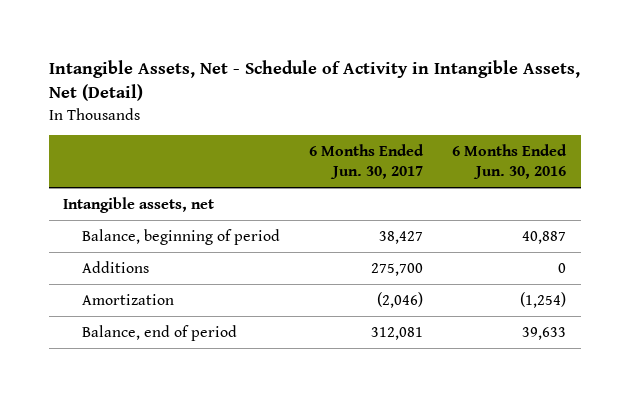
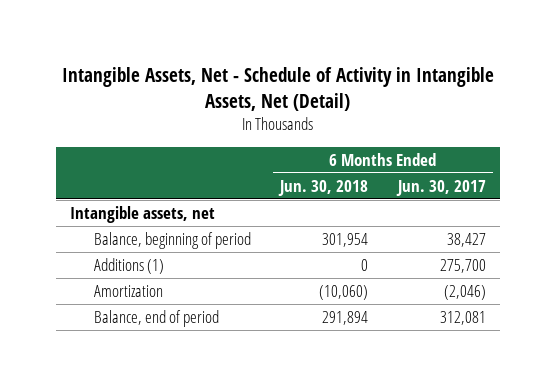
- | 6 Months Ended Jun. 30, 2017 | 6 Months Ended Jun. 30, 2016
+ | 6 Months Ended Jun. 30, 2018 | 6 Months Ended Jun. 30, 2017
- Additions | 275,700 | 0
+ Additions (1) | 0 | 275,700

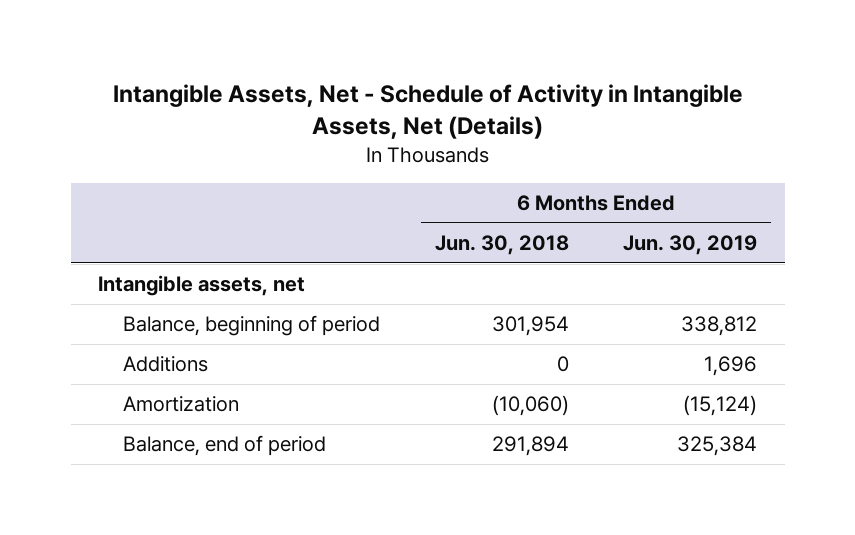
- Intangible Assets, Net - Schedule of Activity in Intangible Assets, Net (Detail)
+ Intangible Assets, Net - Schedule of Activity in Intangible Assets, Net (Details)
- | 6 Months Ended Jun. 30, 2018 | 6 Months Ended Jun. 30, 2017
+ | 6 Months Ended Jun. 30, 2018 | 6 Months Ended Jun. 30, 2019
- Additions (1) | 0 | 275,700
+ Additions | 0 | 1,696

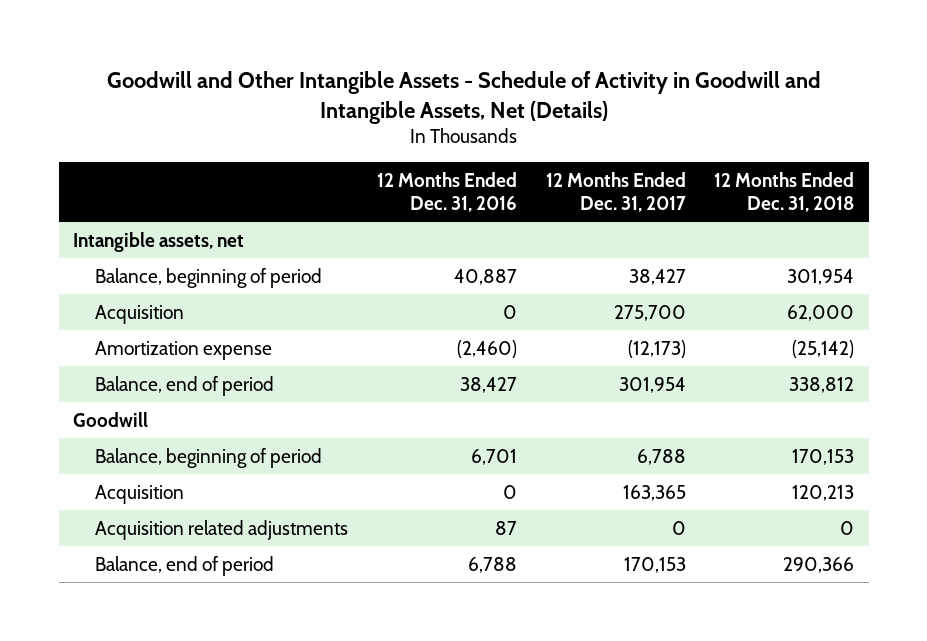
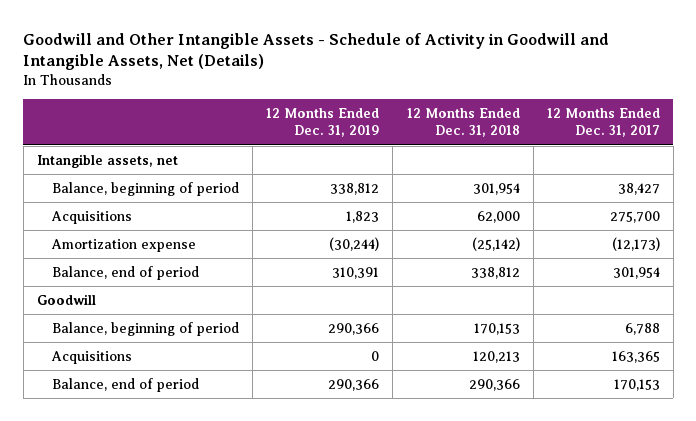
- | 12 Months Ended Dec. 31, 2016 | 12 Months Ended Dec. 31, 2017 | 12 Months Ended Dec. 31, 2018
+ | 12 Months Ended Dec. 31, 2019 | 12 Months Ended Dec. 31, 2018 | 12 Months Ended Dec. 31, 2017
- Acquisition | 0 | 275,700 | 62,000
+ Acquisitions | 1,823 | 62,000 | 275,700
- Acquisition | 0 | 163,365 | 120,213
- Acquisition related adjustments | 87 | 0 | 0
+ Acquisitions | 0 | 120,213 | 163,365

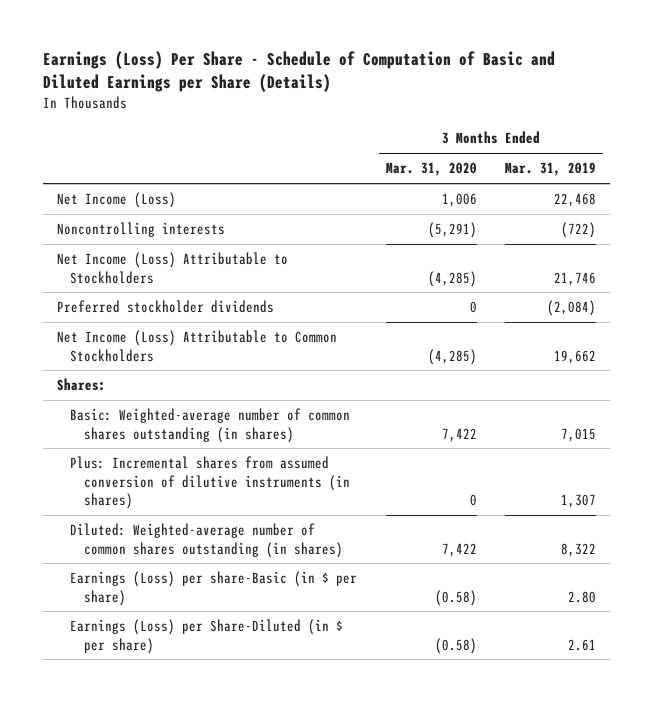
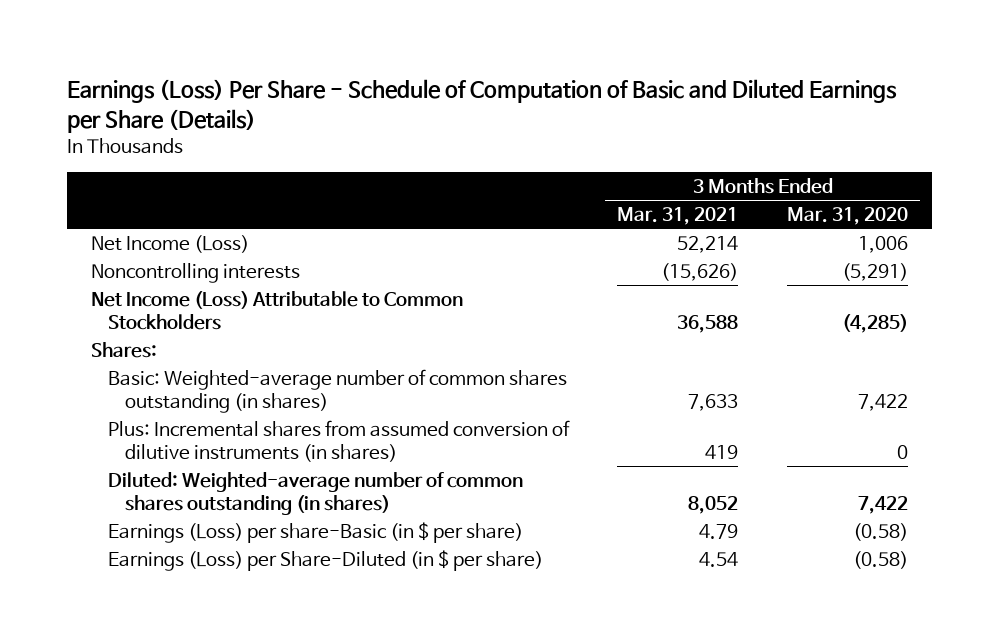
- | 3 Months Ended Mar. 31, 2020 | 3 Months Ended Mar. 31, 2019
+ | 3 Months Ended Mar. 31, 2021 | 3 Months Ended Mar. 31, 2020
- Net Income (Loss) Attributable to Stockholders | (4,285) | 21,746
- Preferred stockholder dividends | 0 | (2,084)

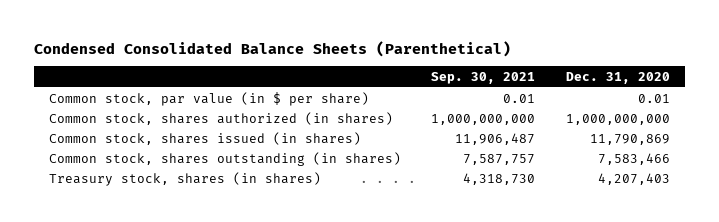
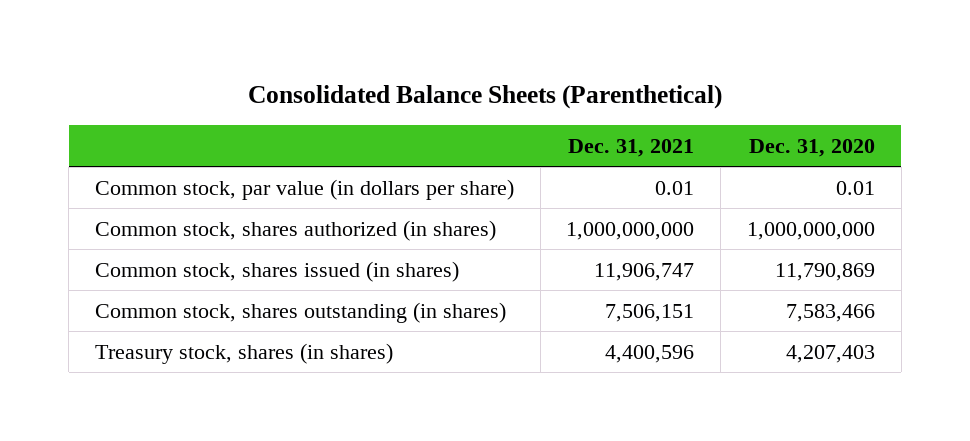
- Condensed Consolidated Balance Sheets (Parenthetical)
+ Consolidated Balance Sheets (Parenthetical)
- | Sep. 30, 2021 | Dec. 31, 2020
+ | Dec. 31, 2021 | Dec. 31, 2020
- Common stock, par value (in $ per share) | 0.01 | 0.01
+ Common stock, par value (in dollars per share) | 0.01 | 0.01

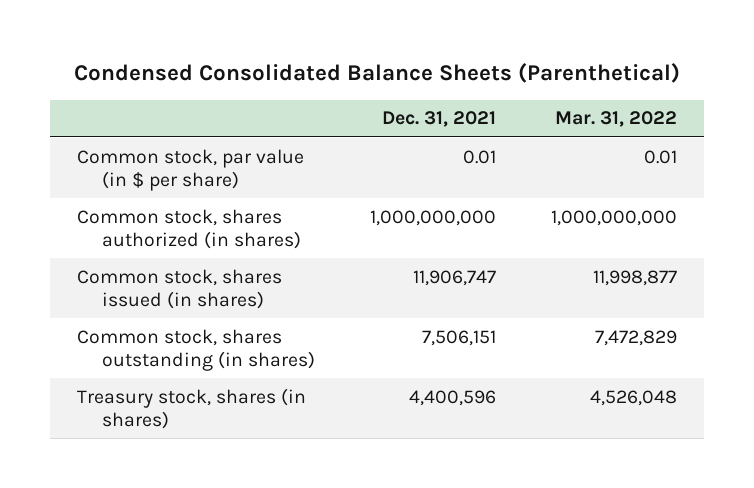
- Consolidated Balance Sheets (Parenthetical)
+ Condensed Consolidated Balance Sheets (Parenthetical)
- | Dec. 31, 2021 | Dec. 31, 2020
+ | Dec. 31, 2021 | Mar. 31, 2022
- Common stock, par value (in dollars per share) | 0.01 | 0.01
+ Common stock, par value (in $ per share) | 0.01 | 0.01

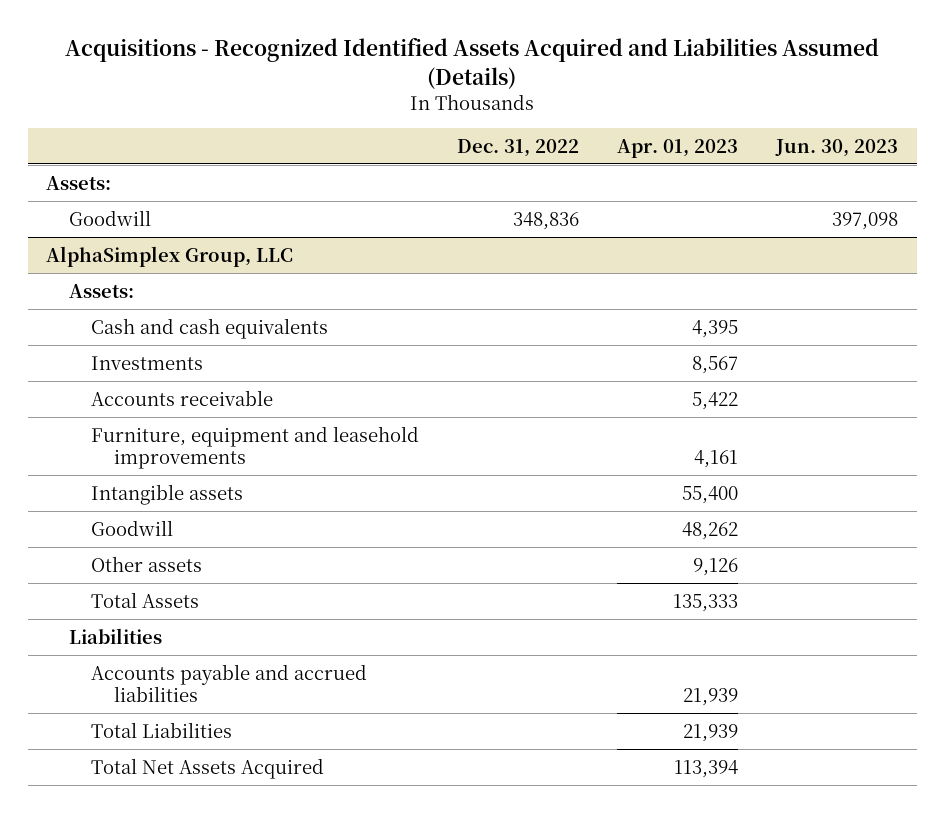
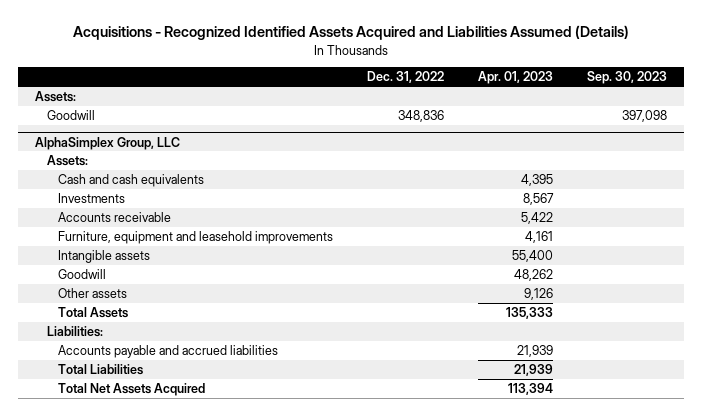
- | Dec. 31, 2022 | Apr. 01, 2023 | Jun. 30, 2023
+ | Dec. 31, 2022 | Apr. 01, 2023 | Sep. 30, 2023
@ AlphaSimplex Group, LLC
- Liabilities
+ Liabilities:

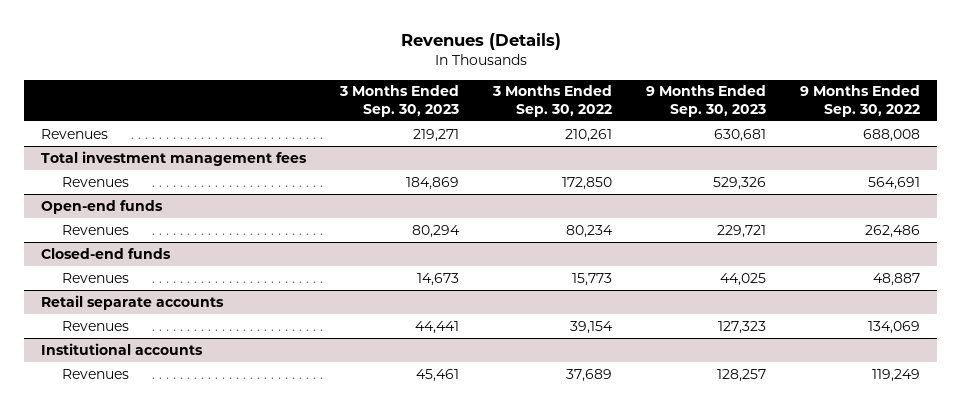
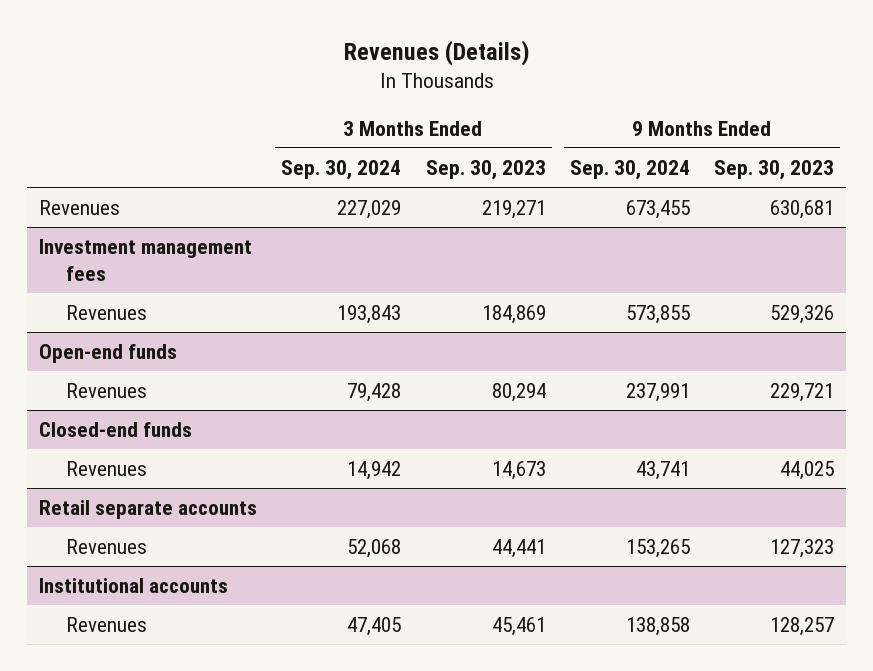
- | 3 Months Ended Sep. 30, 2023 | 3 Months Ended Sep. 30, 2022 | 9 Months Ended Sep. 30, 2023 | 9 Months Ended Sep. 30, 2022
+ | 3 Months Ended Sep. 30, 2024 | 3 Months Ended Sep. 30, 2023 | 9 Months Ended Sep. 30, 2024 | 9 Months Ended Sep. 30, 2023
- Total investment management fees
+ Investment management fees

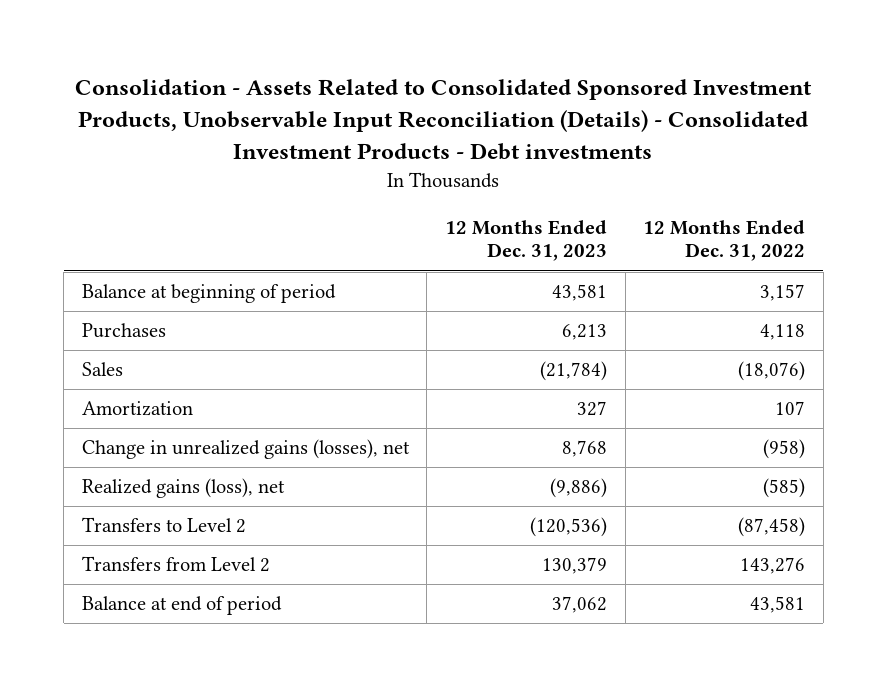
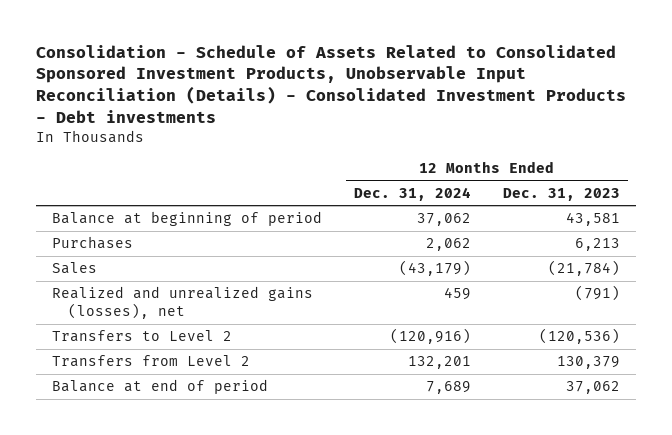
- Consolidation - Assets Related to Consolidated Sponsored Investment Products, Unobservable Input Reconciliation (Details) - Consolidated Investment Products - Debt investments
+ Consolidation - Schedule of Assets Related to Consolidated Sponsored Investment Products, Unobservable Input Reconciliation (Details) - Consolidated Investment Products - Debt investments
- | 12 Months Ended Dec. 31, 2023 | 12 Months Ended Dec. 31, 2022
+ | 12 Months Ended Dec. 31, 2024 | 12 Months Ended Dec. 31, 2023
- Amortization | 327 | 107
- Change in unrealized gains (losses), net | 8,768 | (958)
- Realized gains (loss), net | (9,886) | (585)
+ Realized and unrealized gains (losses), net | 459 | (791)

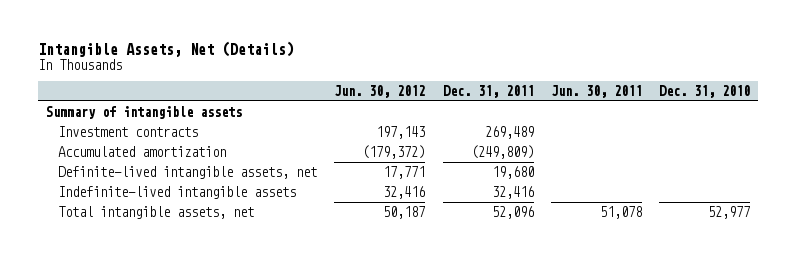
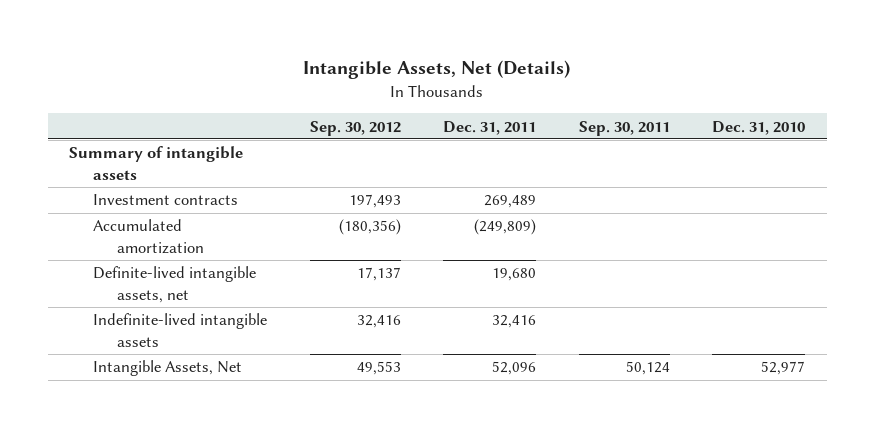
- | Jun. 30, 2012 | Dec. 31, 2011 | Jun. 30, 2011 | Dec. 31, 2010
+ | Sep. 30, 2012 | Dec. 31, 2011 | Sep. 30, 2011 | Dec. 31, 2010
- Total intangible assets, net | 50,187 | 52,096 | 51,078 | 52,977
+ Intangible Assets, Net | 49,553 | 52,096 | 50,124 | 52,977

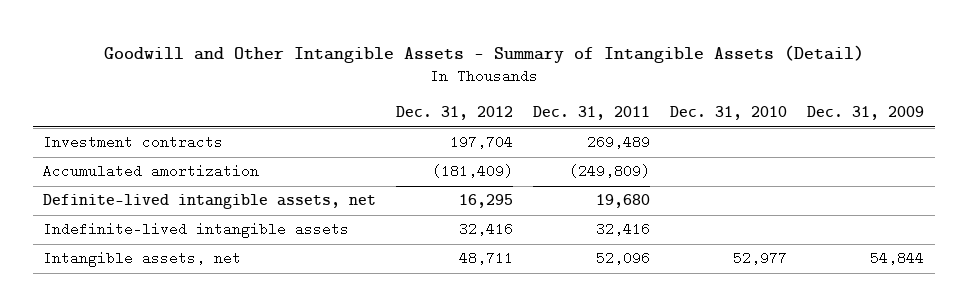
- Intangible Assets, Net (Details)
+ Goodwill and Other Intangible Assets - Summary of Intangible Assets (Detail)
- | Sep. 30, 2012 | Dec. 31, 2011 | Sep. 30, 2011 | Dec. 31, 2010
+ | Dec. 31, 2012 | Dec. 31, 2011 | Dec. 31, 2010 | Dec. 31, 2009
- Summary of intangible assets
- Intangible Assets, Net | 49,553 | 52,096 | 50,124 | 52,977
+ Intangible assets, net | 48,711 | 52,096 | 52,977 | 54,844

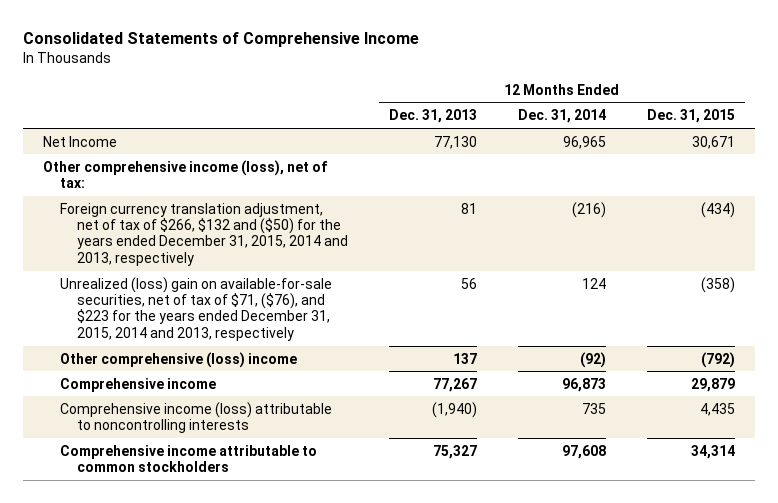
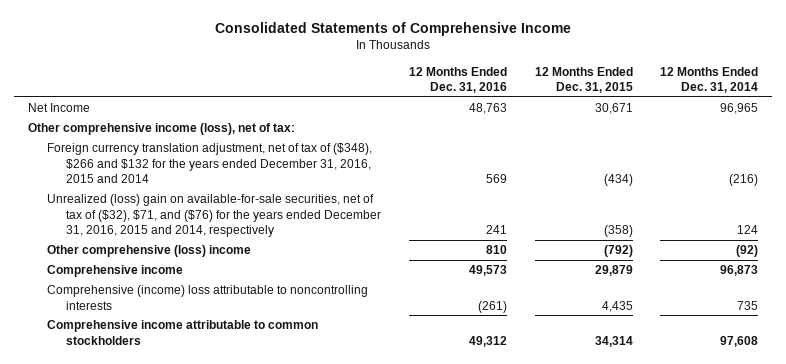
- | 12 Months Ended Dec. 31, 2013 | 12 Months Ended Dec. 31, 2014 | 12 Months Ended Dec. 31, 2015
+ | 12 Months Ended Dec. 31, 2016 | 12 Months Ended Dec. 31, 2015 | 12 Months Ended Dec. 31, 2014
- Foreign currency translation adjustment, net of tax of $266, $132 and ($50) for the years ended December 31, 2015, 2014 and 2013, respectively | 81 | (216) | (434)
- Unrealized (loss) gain on available-for-sale securities, net of tax of $71, ($76), and $223 for the years ended December 31, 2015, 2014 and 2013, respectively | 56 | 124 | (358)
+ Foreign currency translation adjustment, net of tax of ($348), $266 and $132 for the years ended December 31, 2016, 2015 and 2014 | 569 | (434) | (216)
+ Unrealized (loss) gain on available-for-sale securities, net of tax of ($32), $71, and ($76) for the years ended December 31, 2016, 2015 and 2014, respectively | 241 | (358) | 124
- Comprehensive income (loss) attributable to noncontrolling interests | (1,940) | 735 | 4,435
+ Comprehensive (income) loss attributable to noncontrolling interests | (261) | 4,435 | 735

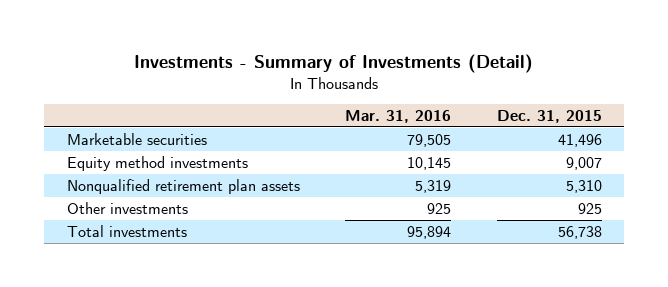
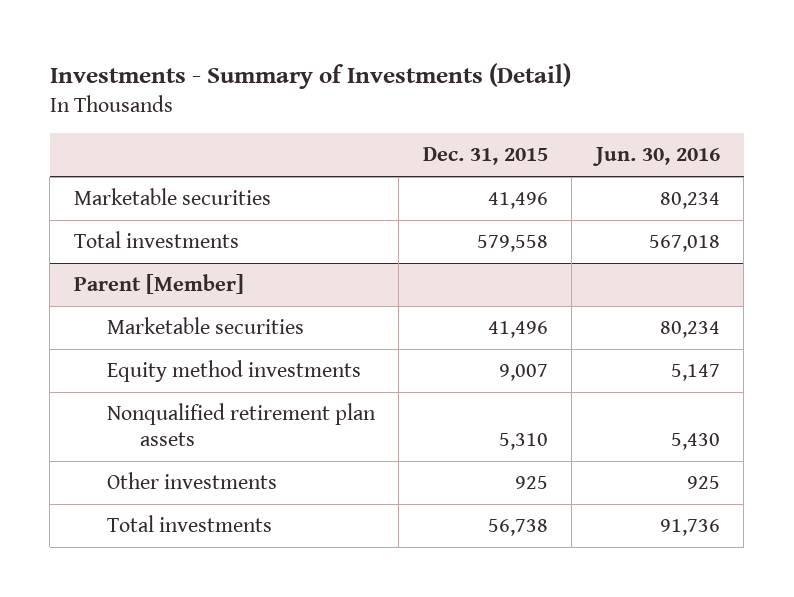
- | Mar. 31, 2016 | Dec. 31, 2015
+ | Dec. 31, 2015 | Jun. 30, 2016
+ Total investments | 579,558 | 567,018
+ Parent [Member]
+ Marketable securities | 41,496 | 80,234

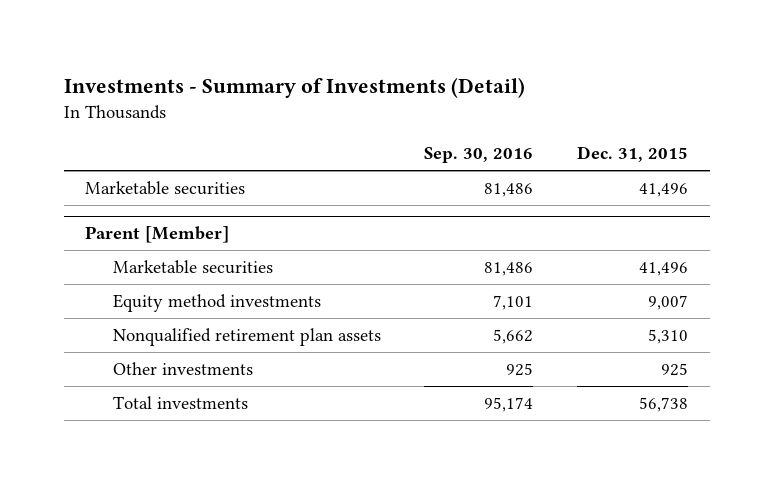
- | Dec. 31, 2015 | Jun. 30, 2016
+ | Sep. 30, 2016 | Dec. 31, 2015
- Total investments | 579,558 | 567,018

